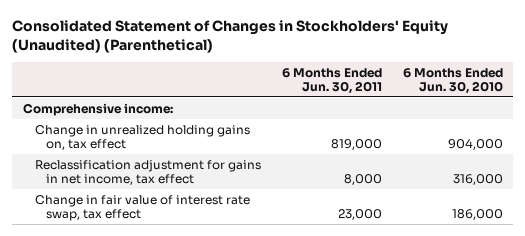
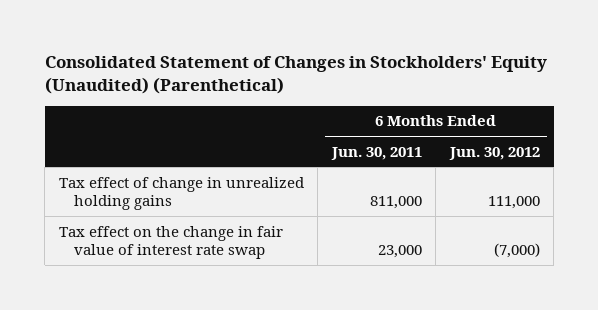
- | 6 Months Ended Jun. 30, 2011 | 6 Months Ended Jun. 30, 2010
+ | 6 Months Ended Jun. 30, 2011 | 6 Months Ended Jun. 30, 2012
- Comprehensive income:
- Change in unrealized holding gains on, tax effect | 819,000 | 904,000
- Reclassification adjustment for gains in net income, tax effect | 8,000 | 316,000
- Change in fair value of interest rate swap, tax effect | 23,000 | 186,000
+ Tax effect of change in unrealized holding gains | 811,000 | 111,000
+ Tax effect on the change in fair value of interest rate swap | 23,000 | (7,000)

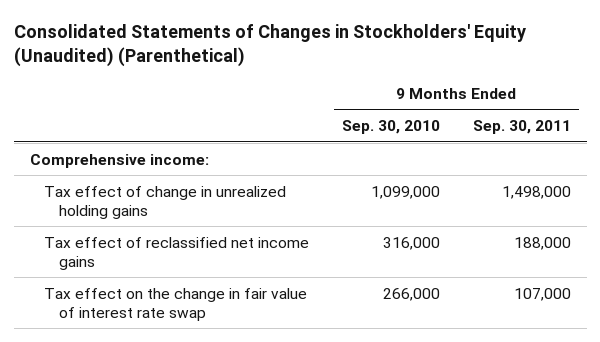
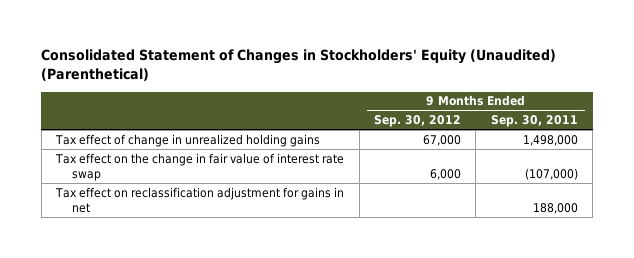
- Consolidated Statements of Changes in Stockholders' Equity (Unaudited) (Parenthetical)
+ Consolidated Statement of Changes in Stockholders' Equity (Unaudited) (Parenthetical)
- | 9 Months Ended Sep. 30, 2010 | 9 Months Ended Sep. 30, 2011
+ | 9 Months Ended Sep. 30, 2012 | 9 Months Ended Sep. 30, 2011
- Comprehensive income:
- Tax effect of reclassified net income gains | 316,000 | 188,000
- Tax effect on the change in fair value of interest rate swap | 266,000 | 107,000
+ Tax effect on the change in fair value of interest rate swap | 6,000 | (107,000)
+ Tax effect on reclassification adjustment for gains in net | | 188,000

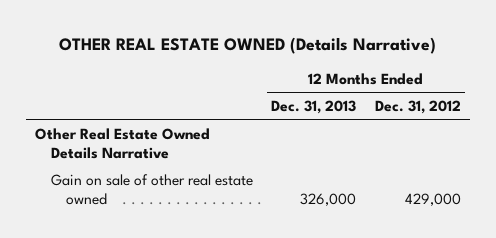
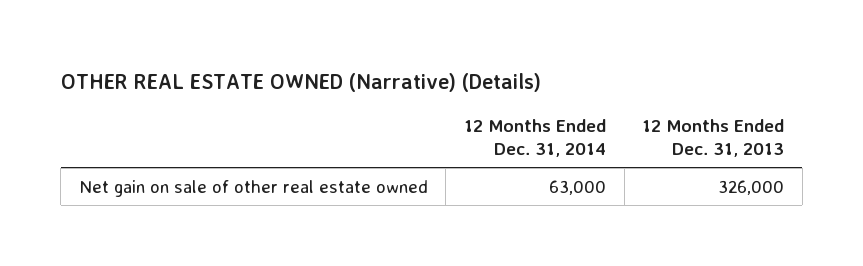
- OTHER REAL ESTATE OWNED (Details Narrative)
+ OTHER REAL ESTATE OWNED (Narrative) (Details)
- | 12 Months Ended Dec. 31, 2013 | 12 Months Ended Dec. 31, 2012
+ | 12 Months Ended Dec. 31, 2014 | 12 Months Ended Dec. 31, 2013
- Other Real Estate Owned Details Narrative
- Gain on sale of other real estate owned | 326,000 | 429,000
+ Net gain on sale of other real estate owned | 63,000 | 326,000

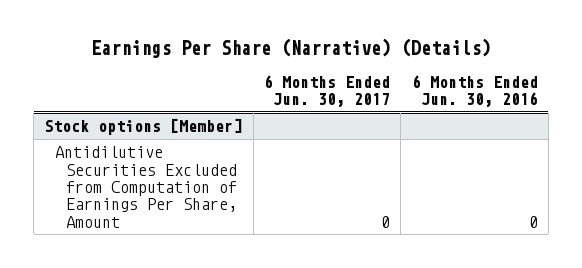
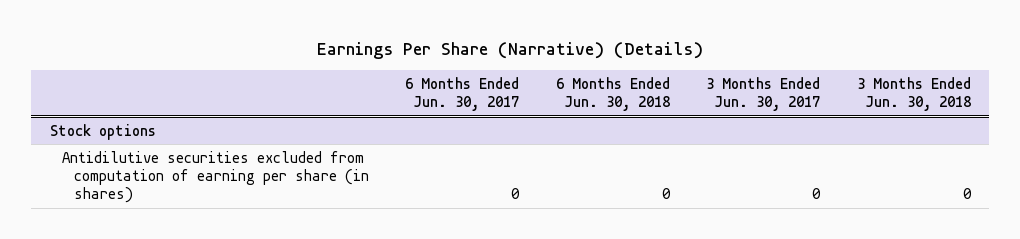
- | 6 Months Ended Jun. 30, 2017 | 6 Months Ended Jun. 30, 2016
+ | 6 Months Ended Jun. 30, 2017 | 6 Months Ended Jun. 30, 2018 | 3 Months Ended Jun. 30, 2017 | 3 Months Ended Jun. 30, 2018
- Stock options [Member]
- Antidilutive Securities Excluded from Computation of Earnings Per Share, Amount | 0 | 0
+ Stock options
+ Antidilutive securities excluded from computation of earning per share (in shares) | 0 | 0 | 0 | 0

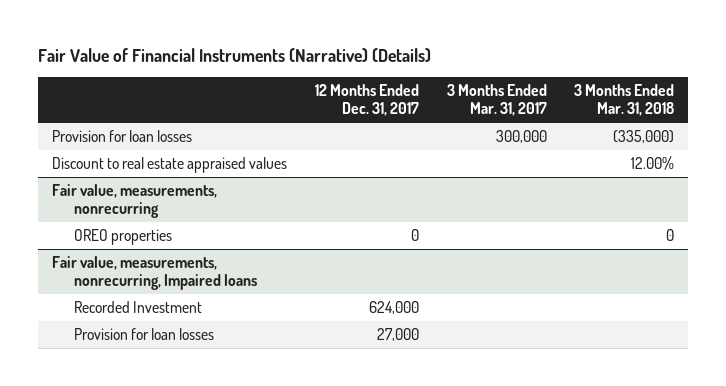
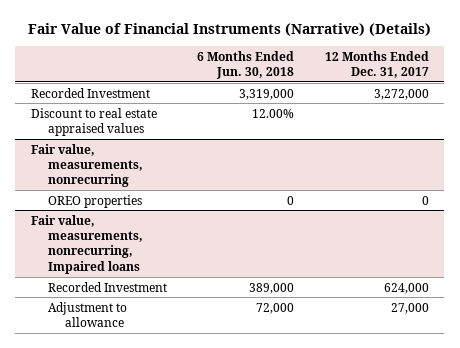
- | 12 Months Ended Dec. 31, 2017 | 3 Months Ended Mar. 31, 2017 | 3 Months Ended Mar. 31, 2018
+ | 6 Months Ended Jun. 30, 2018 | 12 Months Ended Dec. 31, 2017
- Provision for loan losses | | 300,000 | (335,000)
+ Recorded Investment | 3,319,000 | 3,272,000
@ Fair value, measurements, nonrecurring, Impaired loans
- Provision for loan losses | 27,000 | |
+ Adjustment to allowance | 72,000 | 27,000

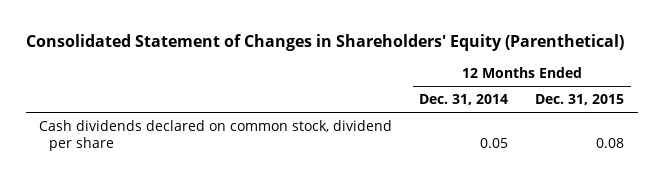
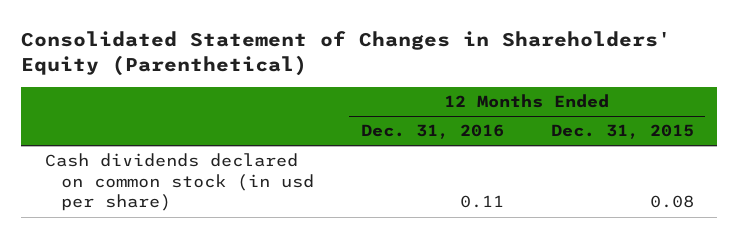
- | 12 Months Ended Dec. 31, 2014 | 12 Months Ended Dec. 31, 2015
+ | 12 Months Ended Dec. 31, 2016 | 12 Months Ended Dec. 31, 2015
- Cash dividends declared on common stock, dividend per share | 0.05 | 0.08
+ Cash dividends declared on common stock (in usd per share) | 0.11 | 0.08

